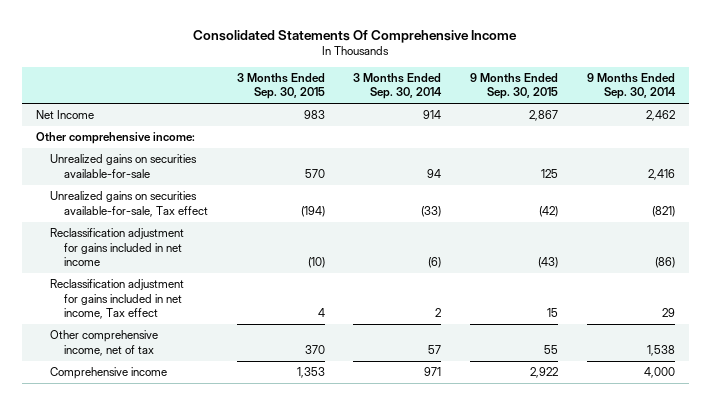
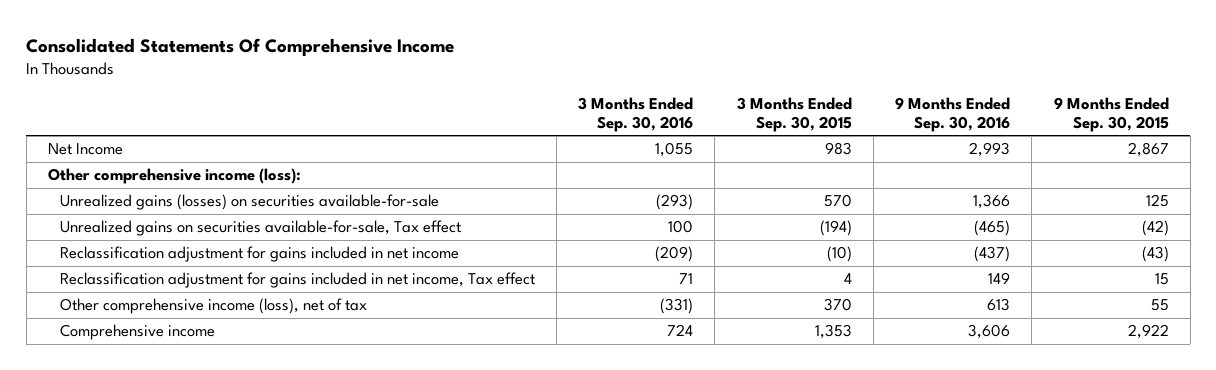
- | 3 Months Ended Sep. 30, 2015 | 3 Months Ended Sep. 30, 2014 | 9 Months Ended Sep. 30, 2015 | 9 Months Ended Sep. 30, 2014
+ | 3 Months Ended Sep. 30, 2016 | 3 Months Ended Sep. 30, 2015 | 9 Months Ended Sep. 30, 2016 | 9 Months Ended Sep. 30, 2015
- Other comprehensive income:
- Unrealized gains on securities available-for-sale | 570 | 94 | 125 | 2,416
+ Other comprehensive income (loss):
+ Unrealized gains (losses) on securities available-for-sale | (293) | 570 | 1,366 | 125
- Other comprehensive income, net of tax | 370 | 57 | 55 | 1,538
+ Other comprehensive income (loss), net of tax | (331) | 370 | 613 | 55

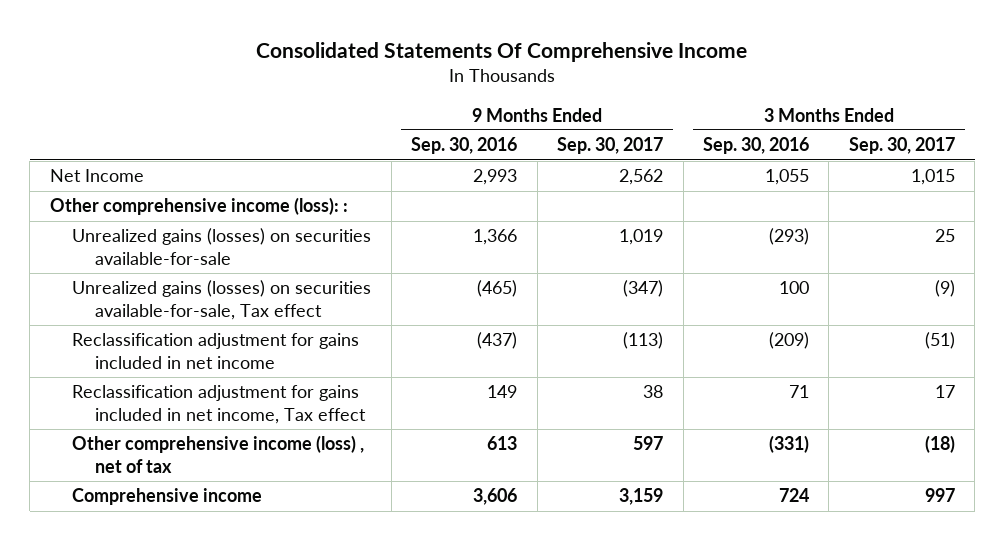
- | 3 Months Ended Sep. 30, 2016 | 3 Months Ended Sep. 30, 2015 | 9 Months Ended Sep. 30, 2016 | 9 Months Ended Sep. 30, 2015
+ | 9 Months Ended Sep. 30, 2016 | 9 Months Ended Sep. 30, 2017 | 3 Months Ended Sep. 30, 2016 | 3 Months Ended Sep. 30, 2017
- Other comprehensive income (loss):
+ Other comprehensive income (loss): :
- Unrealized gains on securities available-for-sale, Tax effect | 100 | (194) | (465) | (42)
+ Unrealized gains (losses) on securities available-for-sale, Tax effect | (465) | (347) | 100 | (9)
- Other comprehensive income (loss), net of tax | (331) | 370 | 613 | 55
+ Other comprehensive income (loss) , net of tax | 613 | 597 | (331) | (18)

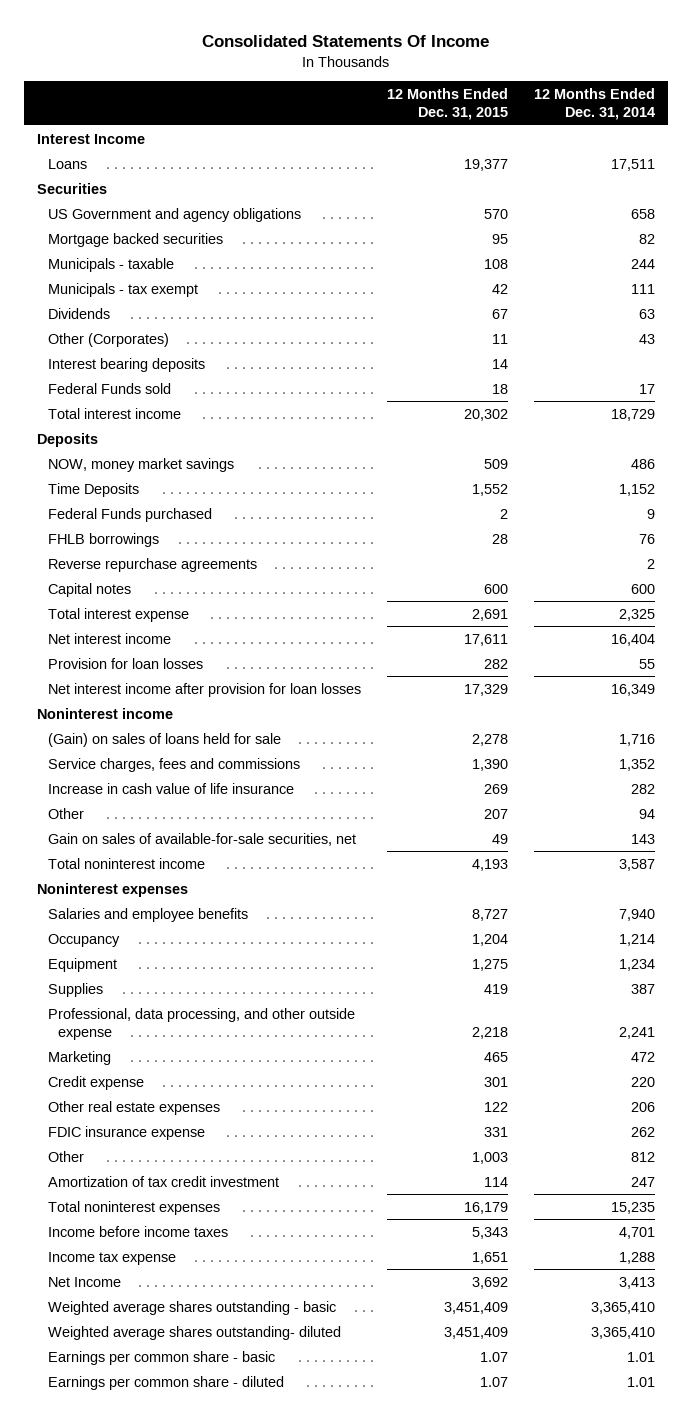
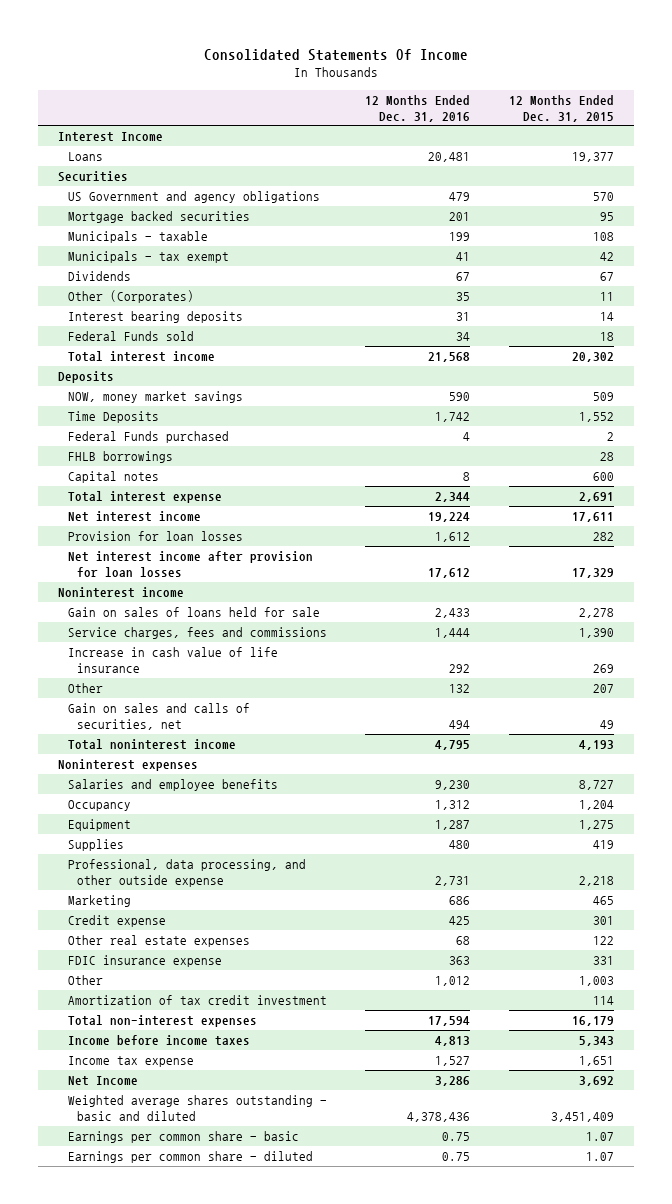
- | 12 Months Ended Dec. 31, 2015 | 12 Months Ended Dec. 31, 2014
+ | 12 Months Ended Dec. 31, 2016 | 12 Months Ended Dec. 31, 2015
- Reverse repurchase agreements | | 2
- (Gain) on sales of loans held for sale | 2,278 | 1,716
+ Gain on sales of loans held for sale | 2,433 | 2,278
- Gain on sales of available-for-sale securities, net | 49 | 143
+ Gain on sales and calls of securities, net | 494 | 49
- Total noninterest expenses | 16,179 | 15,235
+ Total non-interest expenses | 17,594 | 16,179
- Weighted average shares outstanding - basic | 3,451,409 | 3,365,410
- Weighted average shares outstanding- diluted | 3,451,409 | 3,365,410
+ Weighted average shares outstanding - basic and diluted | 4,378,436 | 3,451,409

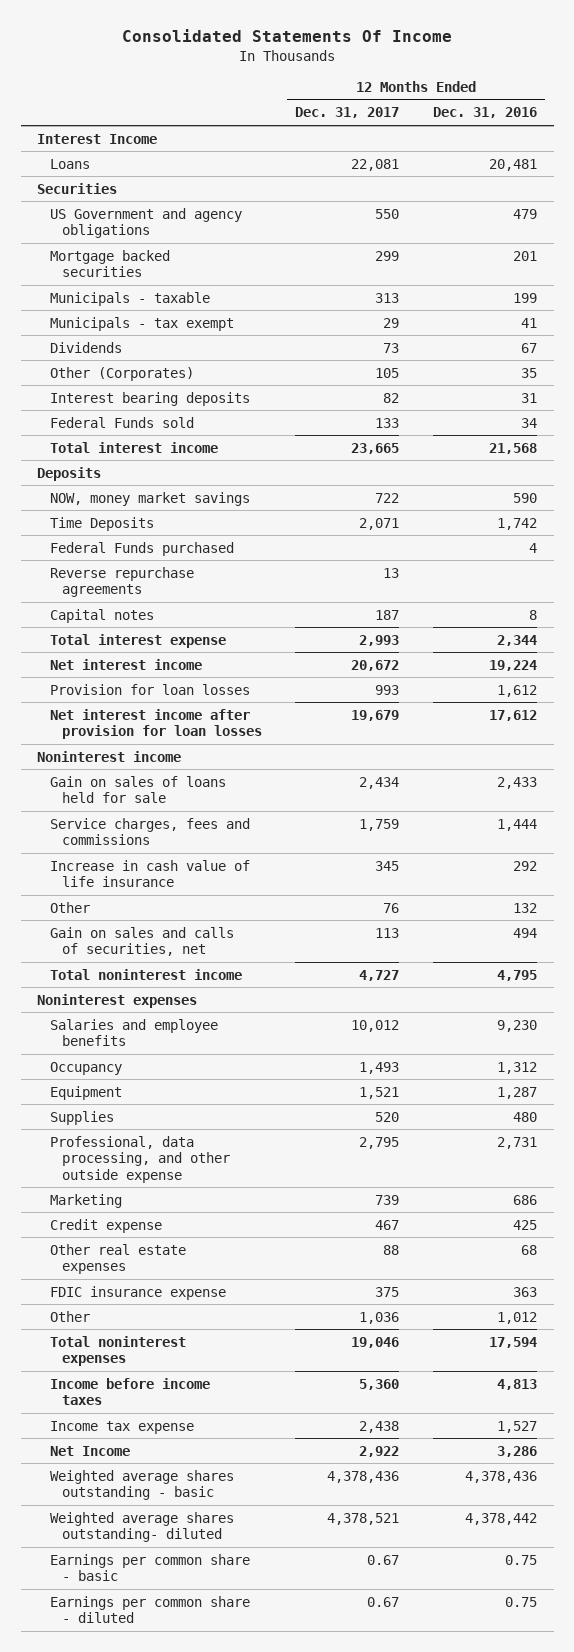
- | 12 Months Ended Dec. 31, 2016 | 12 Months Ended Dec. 31, 2015
+ | 12 Months Ended Dec. 31, 2017 | 12 Months Ended Dec. 31, 2016
- FHLB borrowings | | 28
+ Reverse repurchase agreements | 13 |
- Amortization of tax credit investment | | 114
- Total non-interest expenses | 17,594 | 16,179
+ Total noninterest expenses | 19,046 | 17,594
- Weighted average shares outstanding - basic and diluted | 4,378,436 | 3,451,409
+ Weighted average shares outstanding - basic | 4,378,436 | 4,378,436
+ Weighted average shares outstanding- diluted | 4,378,521 | 4,378,442

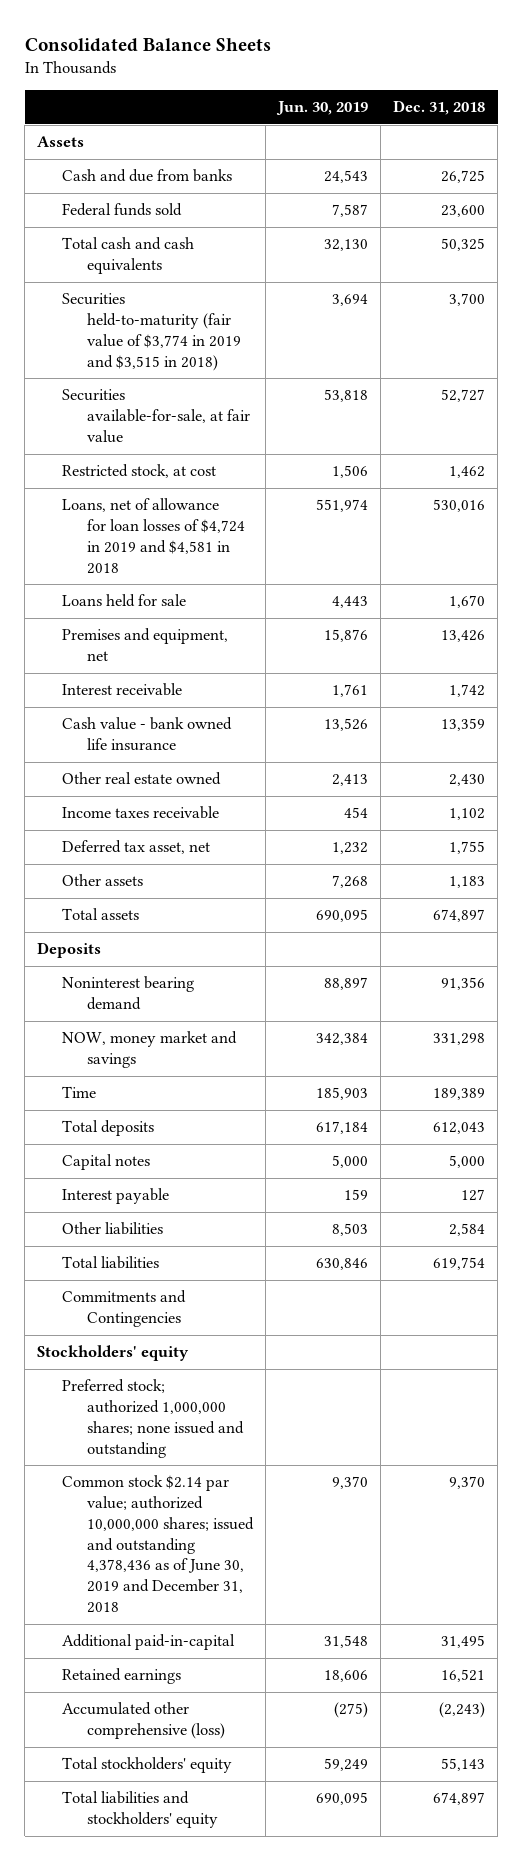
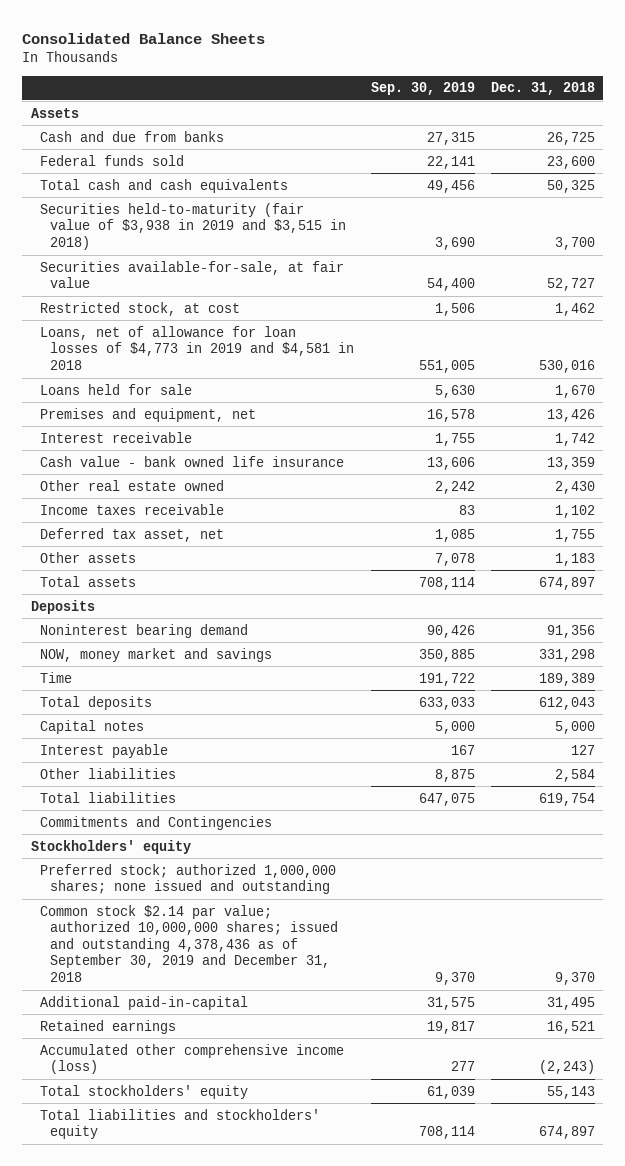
- | Jun. 30, 2019 | Dec. 31, 2018
+ | Sep. 30, 2019 | Dec. 31, 2018
- Securities held-to-maturity (fair value of $3,774 in 2019 and $3,515 in 2018) | 3,694 | 3,700
+ Securities held-to-maturity (fair value of $3,938 in 2019 and $3,515 in 2018) | 3,690 | 3,700
- Loans, net of allowance for loan losses of $4,724 in 2019 and $4,581 in 2018 | 551,974 | 530,016
+ Loans, net of allowance for loan losses of $4,773 in 2019 and $4,581 in 2018 | 551,005 | 530,016
- Common stock $2.14 par value; authorized 10,000,000 shares; issued and outstanding 4,378,436 as of June 30, 2019 and December 31, 2018 | 9,370 | 9,370
+ Common stock $2.14 par value; authorized 10,000,000 shares; issued and outstanding 4,378,436 as of September 30, 2019 and December 31, 2018 | 9,370 | 9,370
- Accumulated other comprehensive (loss) | (275) | (2,243)
+ Accumulated other comprehensive income (loss) | 277 | (2,243)

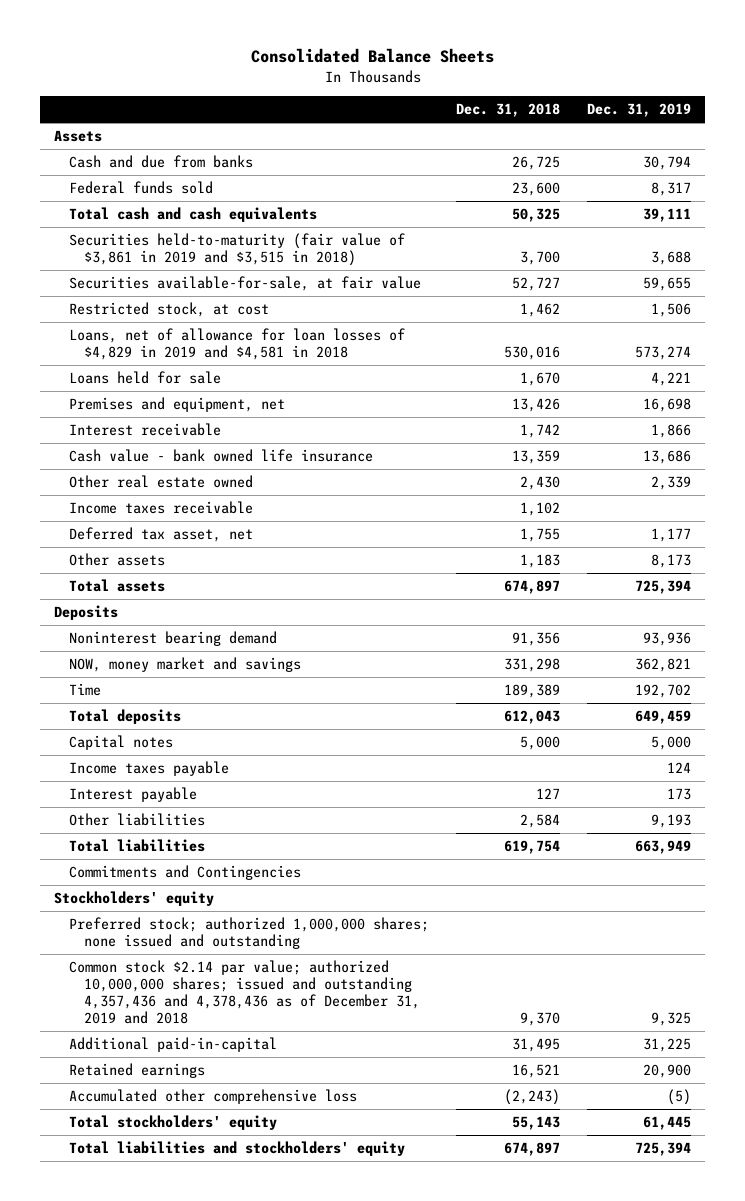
- | Sep. 30, 2019 | Dec. 31, 2018
+ | Dec. 31, 2018 | Dec. 31, 2019
- Securities held-to-maturity (fair value of $3,938 in 2019 and $3,515 in 2018) | 3,690 | 3,700
+ Securities held-to-maturity (fair value of $3,861 in 2019 and $3,515 in 2018) | 3,700 | 3,688
- Loans, net of allowance for loan losses of $4,773 in 2019 and $4,581 in 2018 | 551,005 | 530,016
+ Loans, net of allowance for loan losses of $4,829 in 2019 and $4,581 in 2018 | 530,016 | 573,274
+ Income taxes payable | | 124
- Common stock $2.14 par value; authorized 10,000,000 shares; issued and outstanding 4,378,436 as of September 30, 2019 and December 31, 2018 | 9,370 | 9,370
+ Common stock $2.14 par value; authorized 10,000,000 shares; issued and outstanding 4,357,436 and 4,378,436 as of December 31, 2019 and 2018 | 9,370 | 9,325
- Accumulated other comprehensive income (loss) | 277 | (2,243)
+ Accumulated other comprehensive loss | (2,243) | (5)

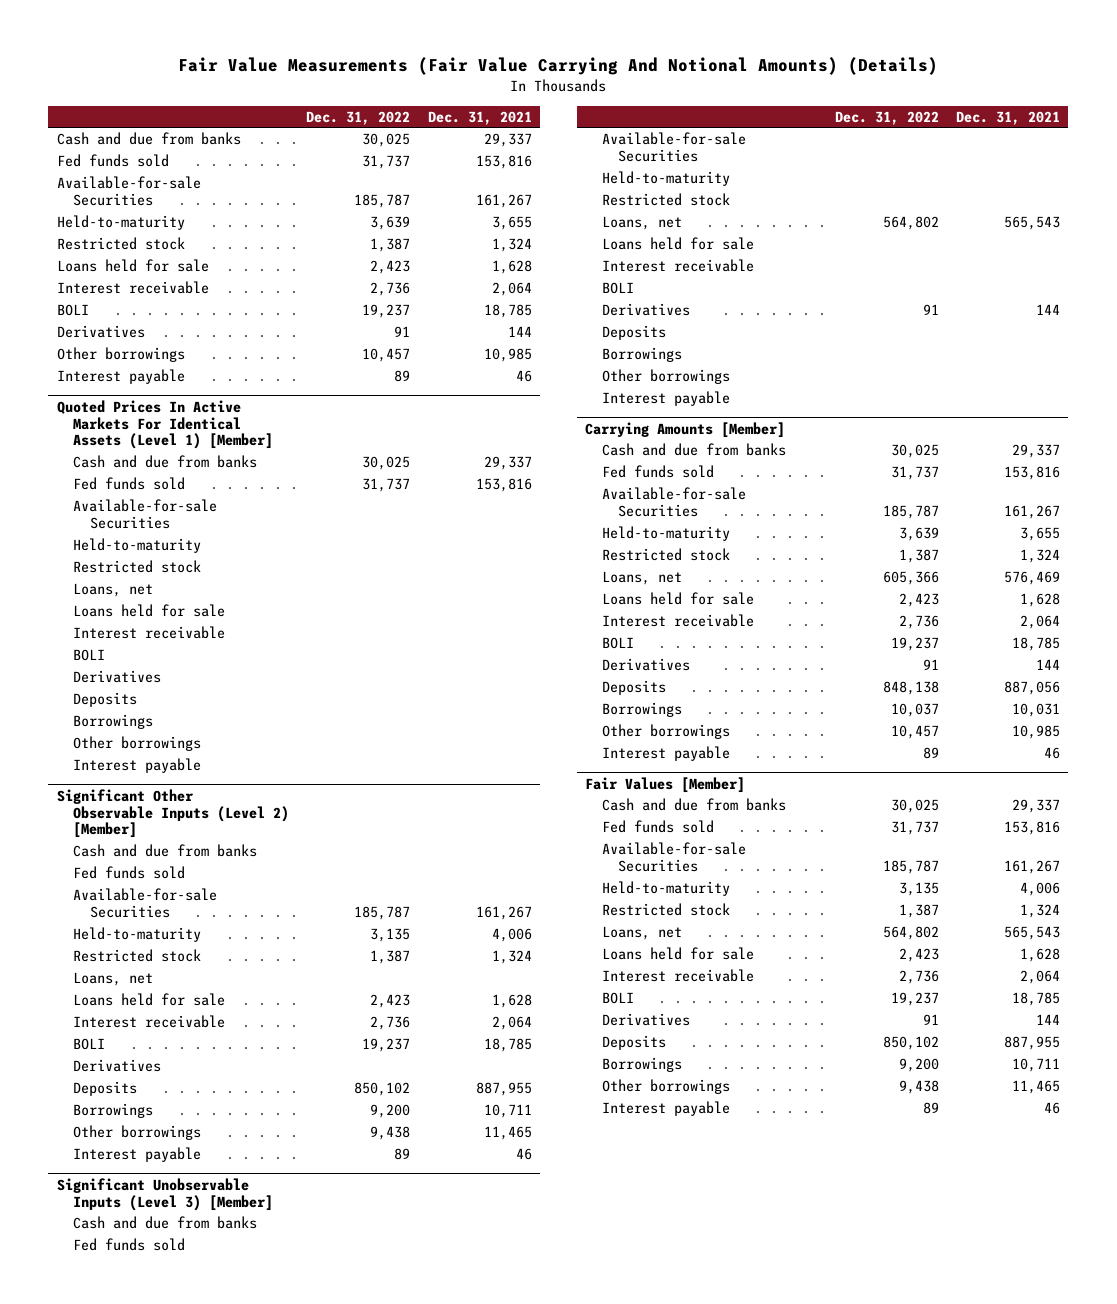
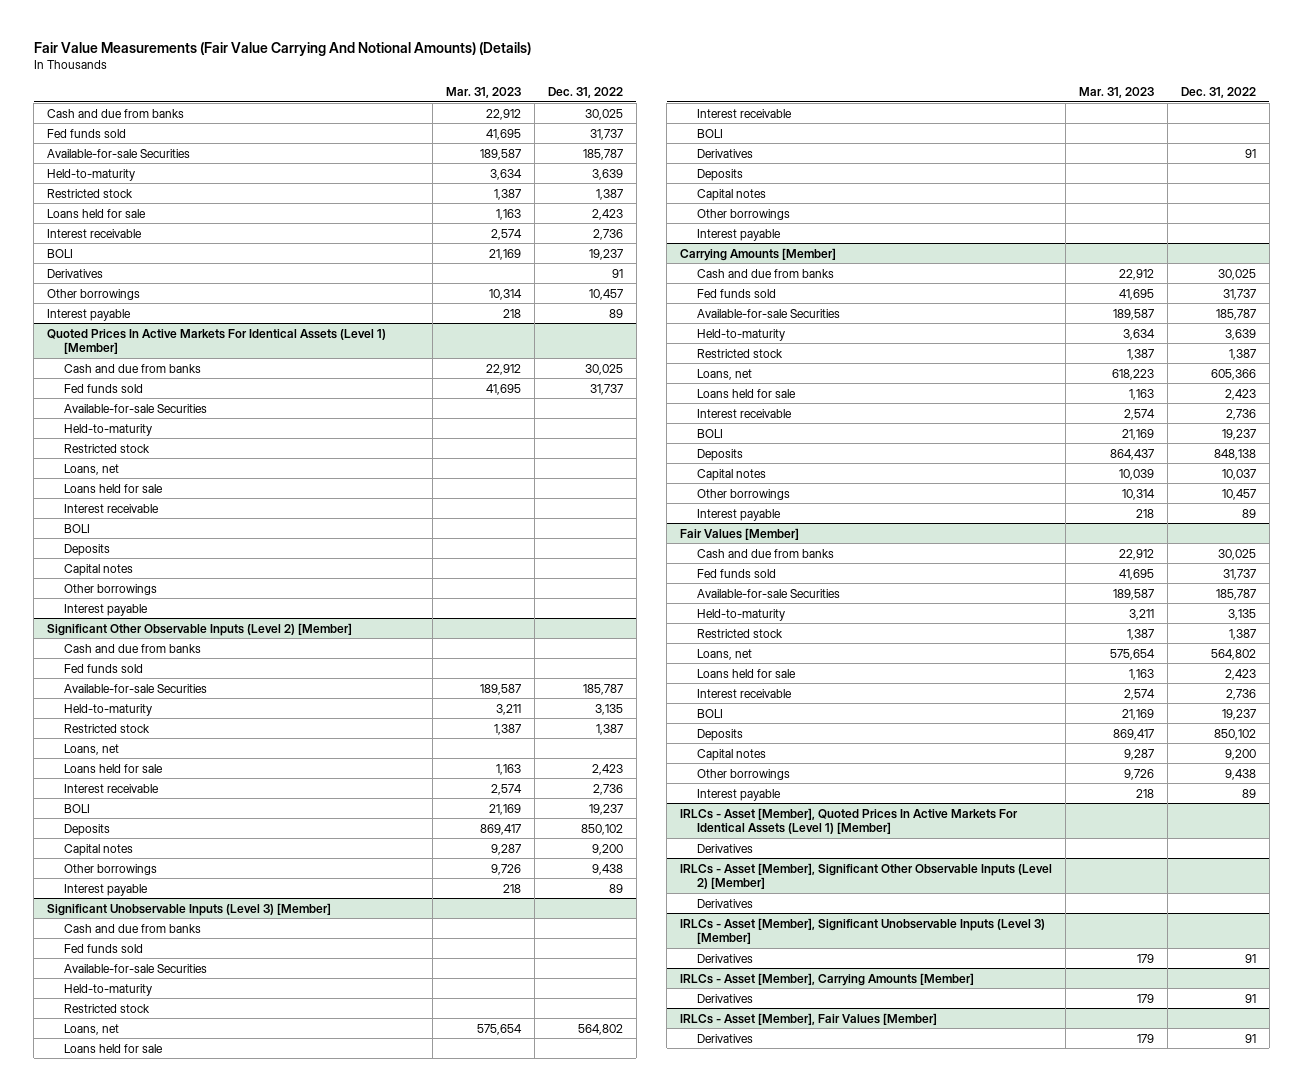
- | Dec. 31, 2022 | Dec. 31, 2021
+ | Mar. 31, 2023 | Dec. 31, 2022
@ Quoted Prices In Active Markets For Identical Assets (Level 1) [Member]
- Derivatives
- Borrowings
+ Capital notes
@ Significant Other Observable Inputs (Level 2) [Member]
- Derivatives
- Borrowings | 9,200 | 10,711
+ Capital notes | 9,287 | 9,200
@ Significant Unobservable Inputs (Level 3) [Member]
- Borrowings
+ Capital notes
@ Carrying Amounts [Member]
- Derivatives | 91 | 144
- Borrowings | 10,037 | 10,031
+ Capital notes | 10,039 | 10,037
@ Fair Values [Member]
- Derivatives | 91 | 144
- Borrowings | 9,200 | 10,711
+ Capital notes | 9,287 | 9,200
+ IRLCs - Asset [Member], Quoted Prices In Active Markets For Identical Assets (Level 1) [Member]
+ Derivatives
+ IRLCs - Asset [Member], Significant Other Observable Inputs (Level 2) [Member]
+ Derivatives
+ IRLCs - Asset [Member], Significant Unobservable Inputs (Level 3) [Member]
+ Derivatives | 179 | 91
+ IRLCs - Asset [Member], Carrying Amounts [Member]
+ Derivatives | 179 | 91
+ IRLCs - Asset [Member], Fair Values [Member]
+ Derivatives | 179 | 91

